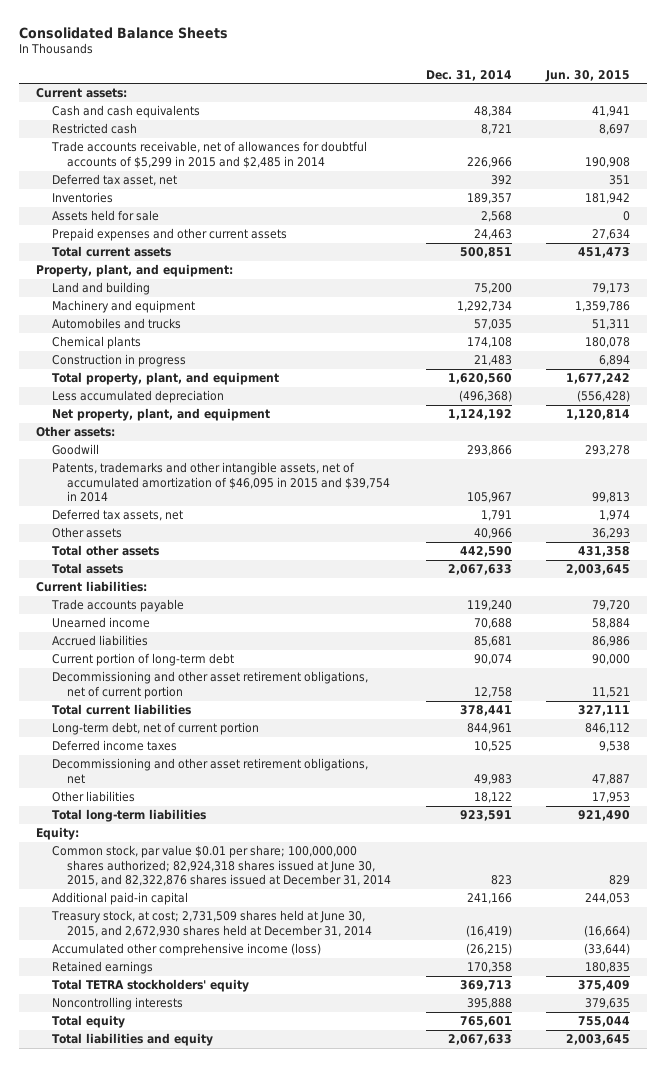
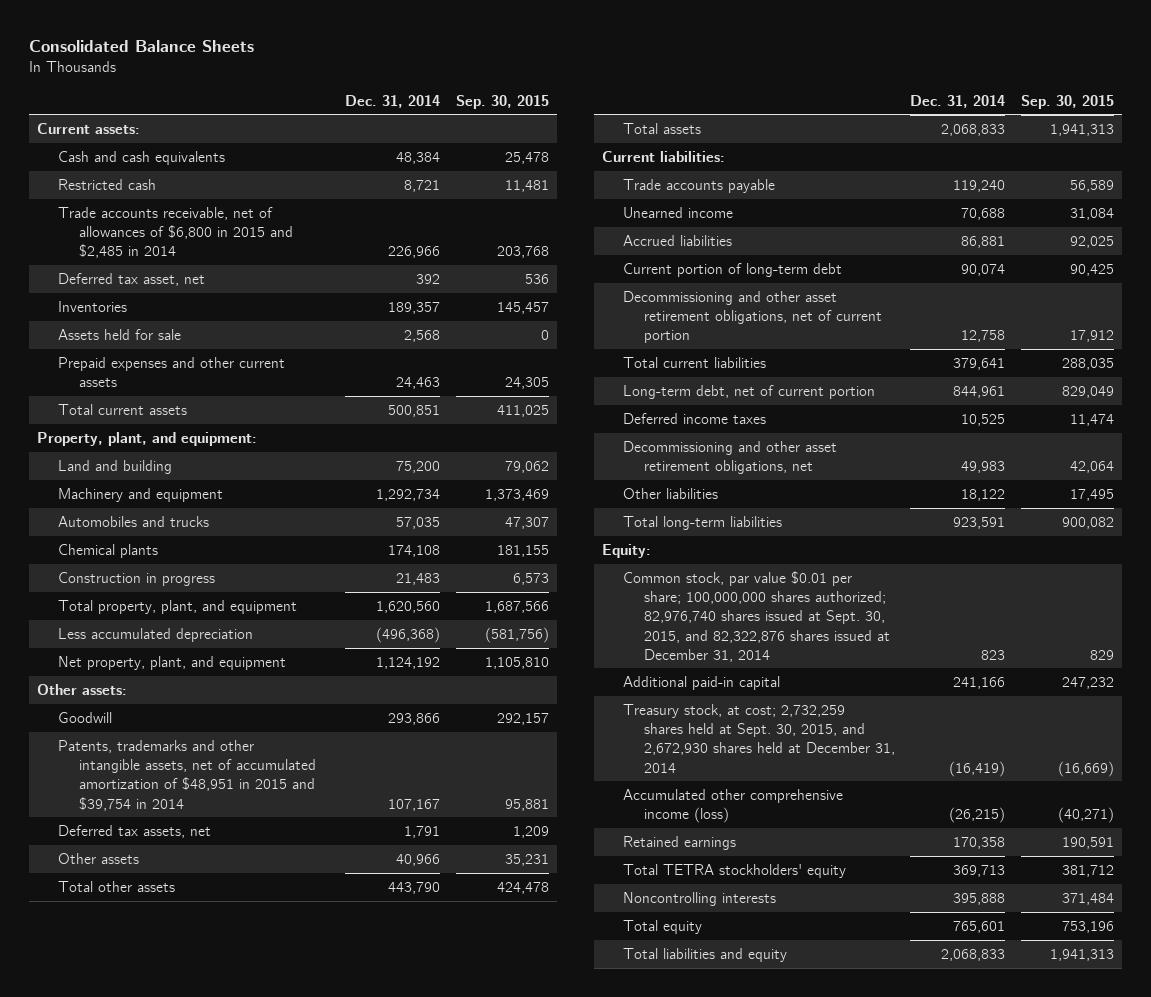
- | Dec. 31, 2014 | Jun. 30, 2015
+ | Dec. 31, 2014 | Sep. 30, 2015
- Trade accounts receivable, net of allowances for doubtful accounts of $5,299 in 2015 and $2,485 in 2014 | 226,966 | 190,908
+ Trade accounts receivable, net of allowances of $6,800 in 2015 and $2,485 in 2014 | 226,966 | 203,768
- Patents, trademarks and other intangible assets, net of accumulated amortization of $46,095 in 2015 and $39,754 in 2014 | 105,967 | 99,813
+ Patents, trademarks and other intangible assets, net of accumulated amortization of $48,951 in 2015 and $39,754 in 2014 | 107,167 | 95,881
- Total other assets | 442,590 | 431,358
- Total assets | 2,067,633 | 2,003,645
+ Total other assets | 443,790 | 424,478
+ Total assets | 2,068,833 | 1,941,313
- Accrued liabilities | 85,681 | 86,986
+ Accrued liabilities | 86,881 | 92,025
- Total current liabilities | 378,441 | 327,111
+ Total current liabilities | 379,641 | 288,035
- Common stock, par value $0.01 per share; 100,000,000 shares authorized; 82,924,318 shares issued at June 30, 2015, and 82,322,876 shares issued at December 31, 2014 | 823 | 829
+ Common stock, par value $0.01 per share; 100,000,000 shares authorized; 82,976,740 shares issued at Sept. 30, 2015, and 82,322,876 shares issued at December 31, 2014 | 823 | 829
- Treasury stock, at cost; 2,731,509 shares held at June 30, 2015, and 2,672,930 shares held at December 31, 2014 | (16,419) | (16,664)
+ Treasury stock, at cost; 2,732,259 shares held at Sept. 30, 2015, and 2,672,930 shares held at December 31, 2014 | (16,419) | (16,669)
- Total liabilities and equity | 2,067,633 | 2,003,645
+ Total liabilities and equity | 2,068,833 | 1,941,313

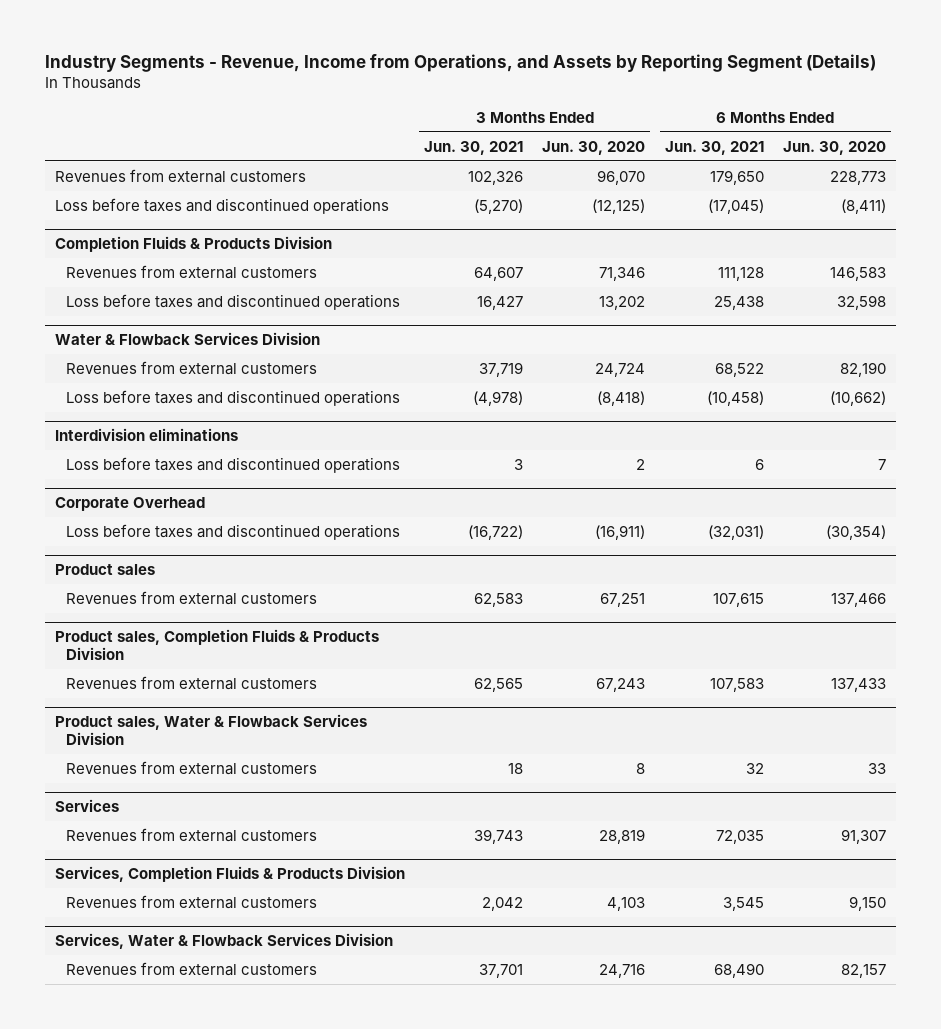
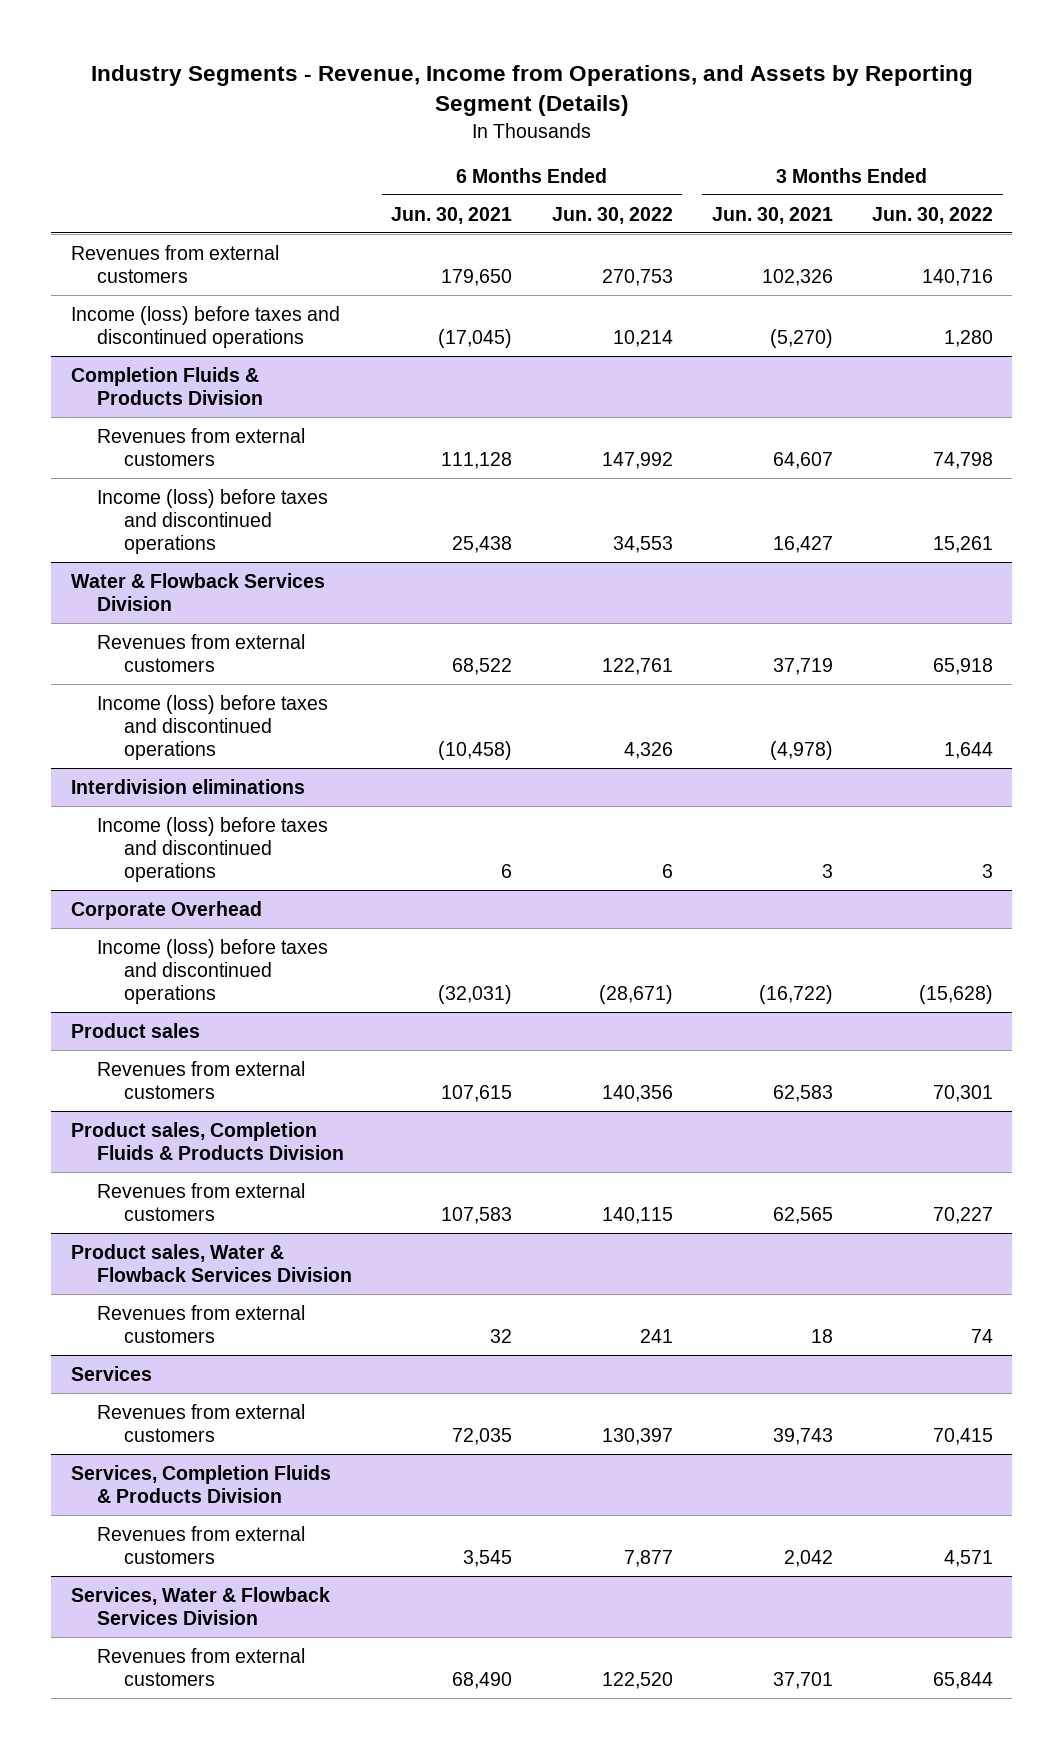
- | 3 Months Ended Jun. 30, 2021 | 3 Months Ended Jun. 30, 2020 | 6 Months Ended Jun. 30, 2021 | 6 Months Ended Jun. 30, 2020
+ | 6 Months Ended Jun. 30, 2021 | 6 Months Ended Jun. 30, 2022 | 3 Months Ended Jun. 30, 2021 | 3 Months Ended Jun. 30, 2022
- Loss before taxes and discontinued operations | (5,270) | (12,125) | (17,045) | (8,411)
+ Income (loss) before taxes and discontinued operations | (17,045) | 10,214 | (5,270) | 1,280
@ Completion Fluids & Products Division
- Loss before taxes and discontinued operations | 16,427 | 13,202 | 25,438 | 32,598
+ Income (loss) before taxes and discontinued operations | 25,438 | 34,553 | 16,427 | 15,261
@ Water & Flowback Services Division
- Loss before taxes and discontinued operations | (4,978) | (8,418) | (10,458) | (10,662)
+ Income (loss) before taxes and discontinued operations | (10,458) | 4,326 | (4,978) | 1,644
@ Interdivision eliminations
- Loss before taxes and discontinued operations | 3 | 2 | 6 | 7
+ Income (loss) before taxes and discontinued operations | 6 | 6 | 3 | 3
@ Corporate Overhead
- Loss before taxes and discontinued operations | (16,722) | (16,911) | (32,031) | (30,354)
+ Income (loss) before taxes and discontinued operations | (32,031) | (28,671) | (16,722) | (15,628)

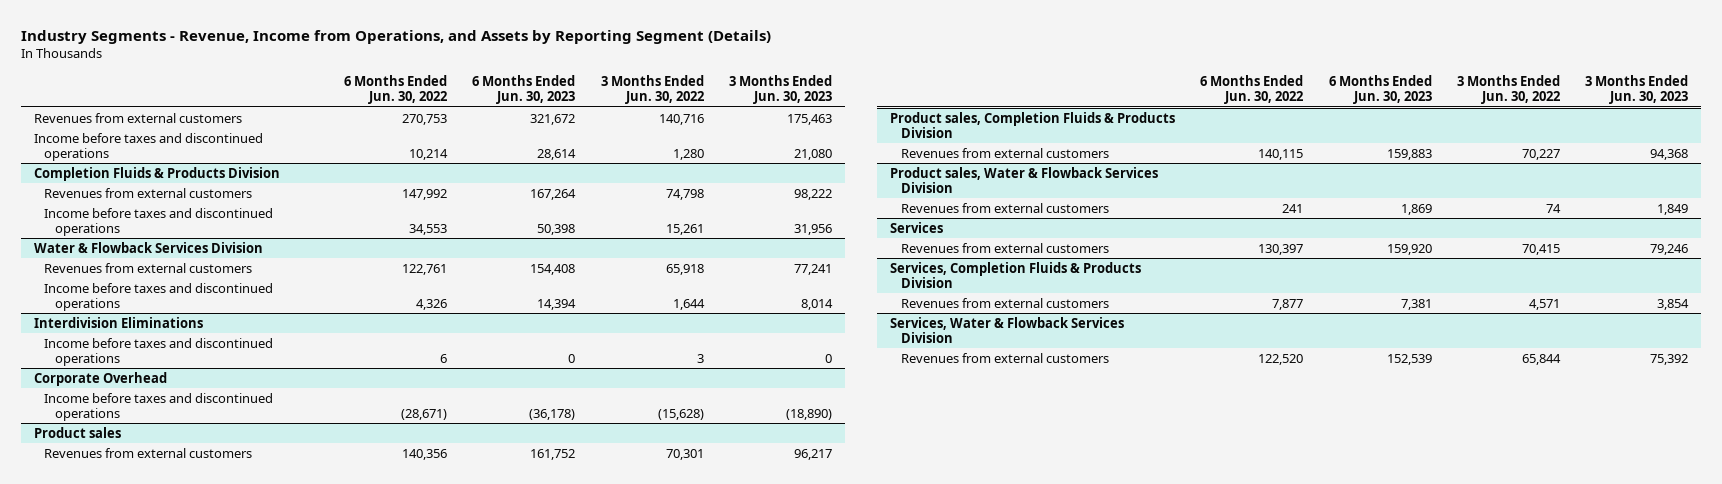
- | 6 Months Ended Jun. 30, 2021 | 6 Months Ended Jun. 30, 2022 | 3 Months Ended Jun. 30, 2021 | 3 Months Ended Jun. 30, 2022
+ | 6 Months Ended Jun. 30, 2022 | 6 Months Ended Jun. 30, 2023 | 3 Months Ended Jun. 30, 2022 | 3 Months Ended Jun. 30, 2023
- Income (loss) before taxes and discontinued operations | (17,045) | 10,214 | (5,270) | 1,280
+ Income before taxes and discontinued operations | 10,214 | 28,614 | 1,280 | 21,080
@ Completion Fluids & Products Division
- Income (loss) before taxes and discontinued operations | 25,438 | 34,553 | 16,427 | 15,261
+ Income before taxes and discontinued operations | 34,553 | 50,398 | 15,261 | 31,956
@ Water & Flowback Services Division
- Income (loss) before taxes and discontinued operations | (10,458) | 4,326 | (4,978) | 1,644
- Interdivision eliminations
- Income (loss) before taxes and discontinued operations | 6 | 6 | 3 | 3
@ Water & Flowback Services Division
+ Income before taxes and discontinued operations | 4,326 | 14,394 | 1,644 | 8,014
+ Interdivision Eliminations
+ Income before taxes and discontinued operations | 6 | 0 | 3 | 0
@ Corporate Overhead
- Income (loss) before taxes and discontinued operations | (32,031) | (28,671) | (16,722) | (15,628)
+ Income before taxes and discontinued operations | (28,671) | (36,178) | (15,628) | (18,890)

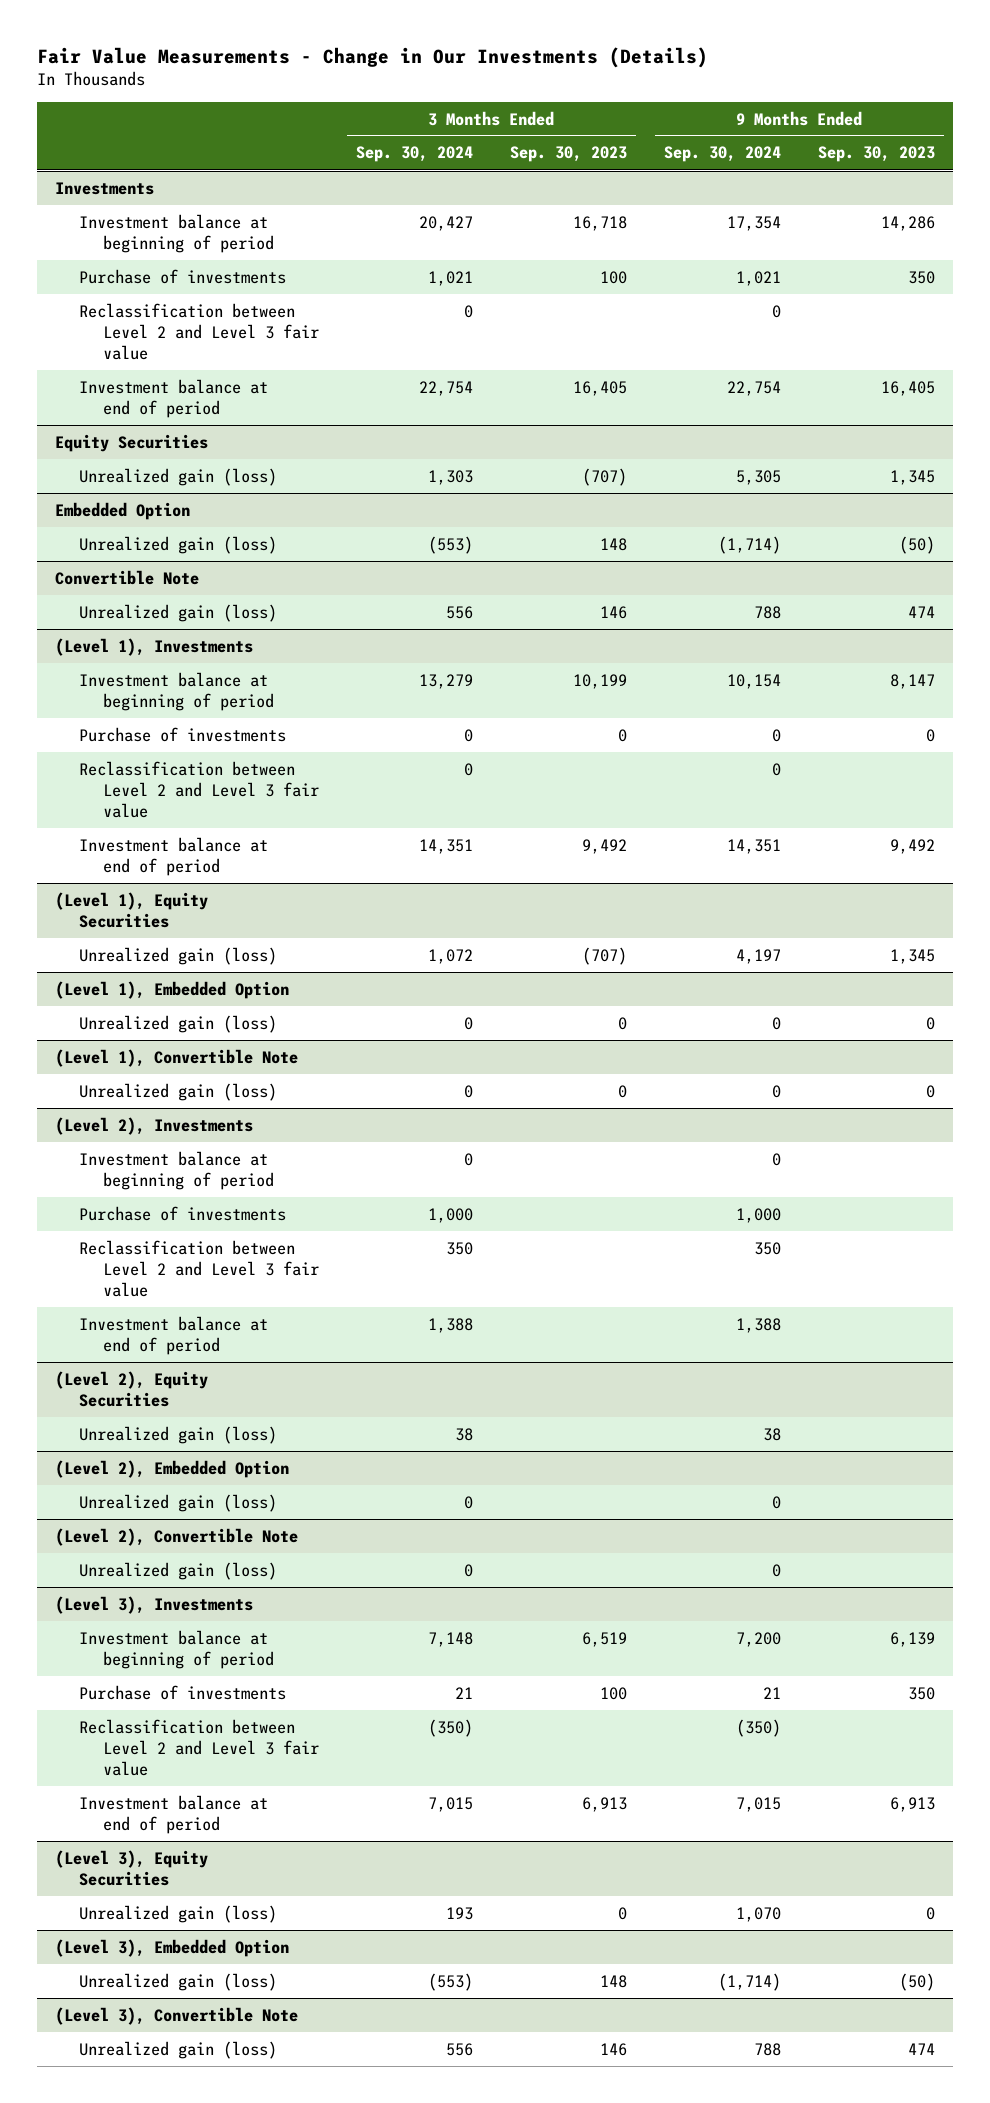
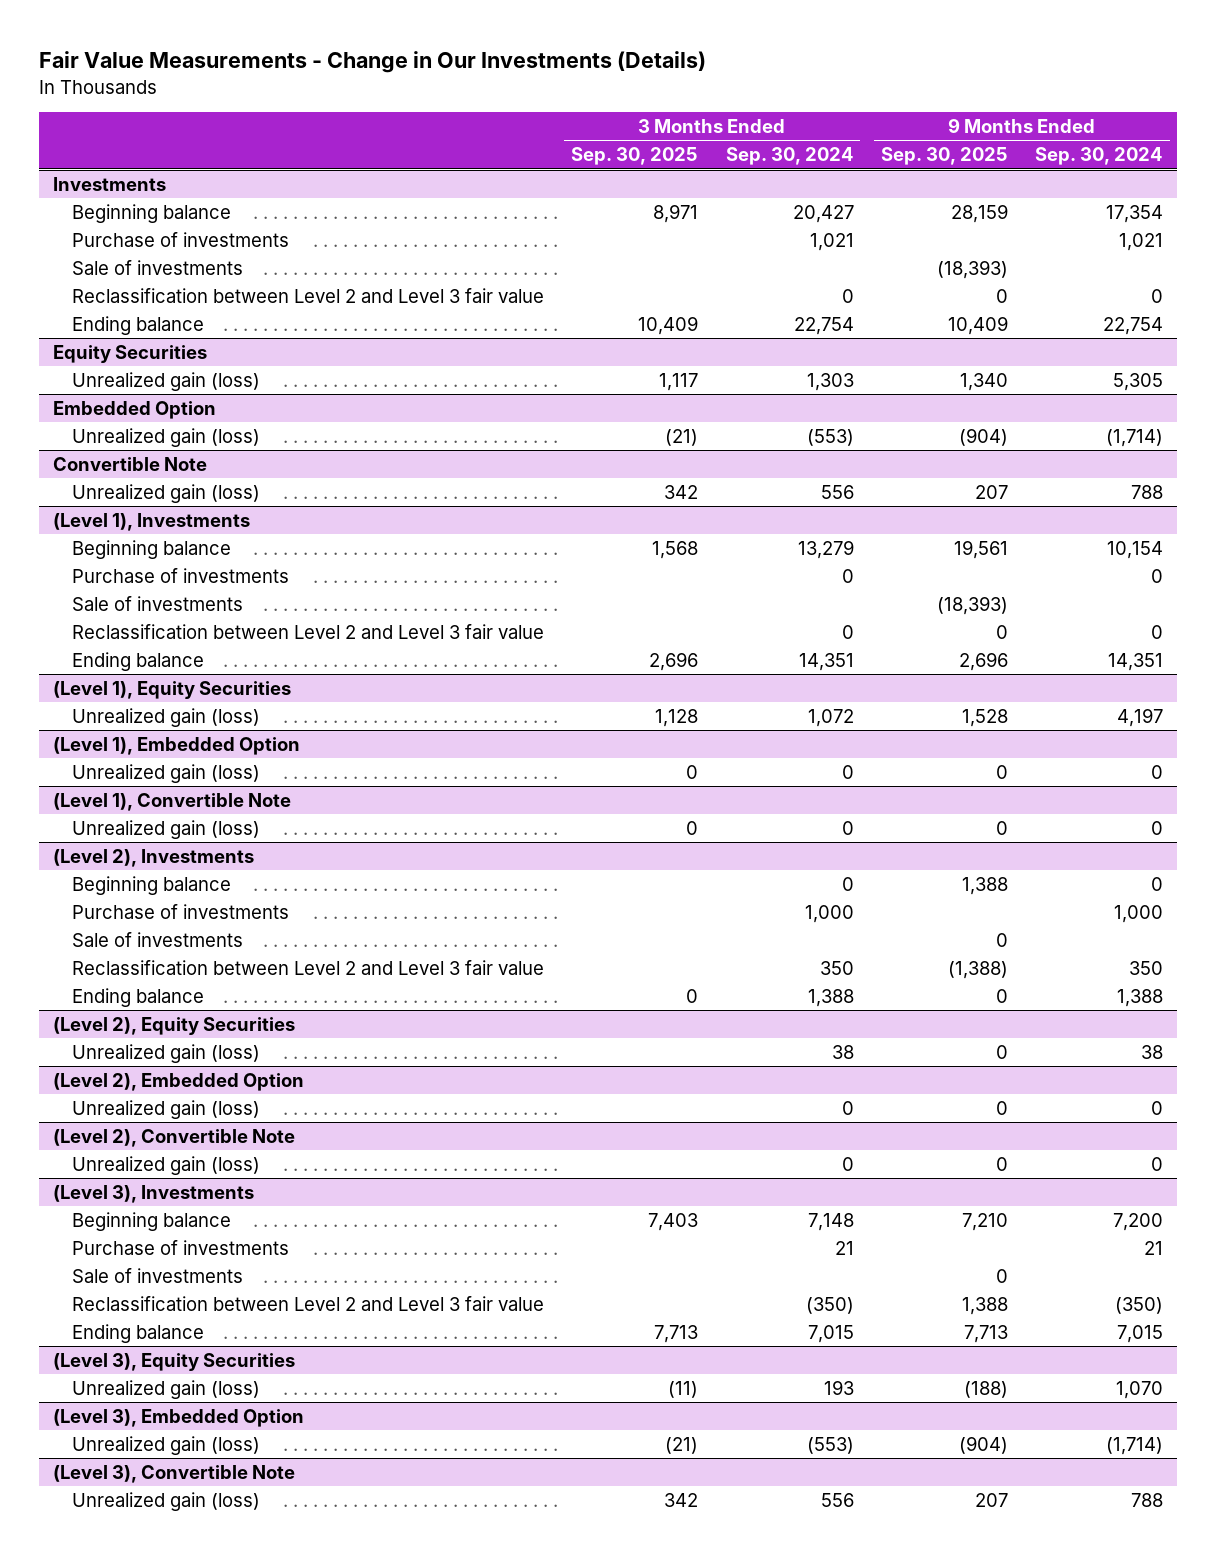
- | 3 Months Ended Sep. 30, 2024 | 3 Months Ended Sep. 30, 2023 | 9 Months Ended Sep. 30, 2024 | 9 Months Ended Sep. 30, 2023
+ | 3 Months Ended Sep. 30, 2025 | 3 Months Ended Sep. 30, 2024 | 9 Months Ended Sep. 30, 2025 | 9 Months Ended Sep. 30, 2024
@ Investments
- Investment balance at beginning of period | 20,427 | 16,718 | 17,354 | 14,286
+ Beginning balance | 8,971 | 20,427 | 28,159 | 17,354
+ Sale of investments | | | (18,393) |
- Investment balance at end of period | 22,754 | 16,405 | 22,754 | 16,405
+ Ending balance | 10,409 | 22,754 | 10,409 | 22,754
@ (Level 1), Investments
- Investment balance at beginning of period | 13,279 | 10,199 | 10,154 | 8,147
+ Beginning balance | 1,568 | 13,279 | 19,561 | 10,154
+ Sale of investments | | | (18,393) |
- Investment balance at end of period | 14,351 | 9,492 | 14,351 | 9,492
+ Ending balance | 2,696 | 14,351 | 2,696 | 14,351
@ (Level 2), Investments
- Investment balance at beginning of period | 0 | | 0 |
+ Beginning balance | | 0 | 1,388 | 0
+ Sale of investments | | | 0 |
- Investment balance at end of period | 1,388 | | 1,388 |
+ Ending balance | 0 | 1,388 | 0 | 1,388
@ (Level 3), Investments
- Investment balance at beginning of period | 7,148 | 6,519 | 7,200 | 6,139
+ Beginning balance | 7,403 | 7,148 | 7,210 | 7,200
+ Sale of investments | | | 0 |
- Investment balance at end of period | 7,015 | 6,913 | 7,015 | 6,913
+ Ending balance | 7,713 | 7,015 | 7,713 | 7,015

